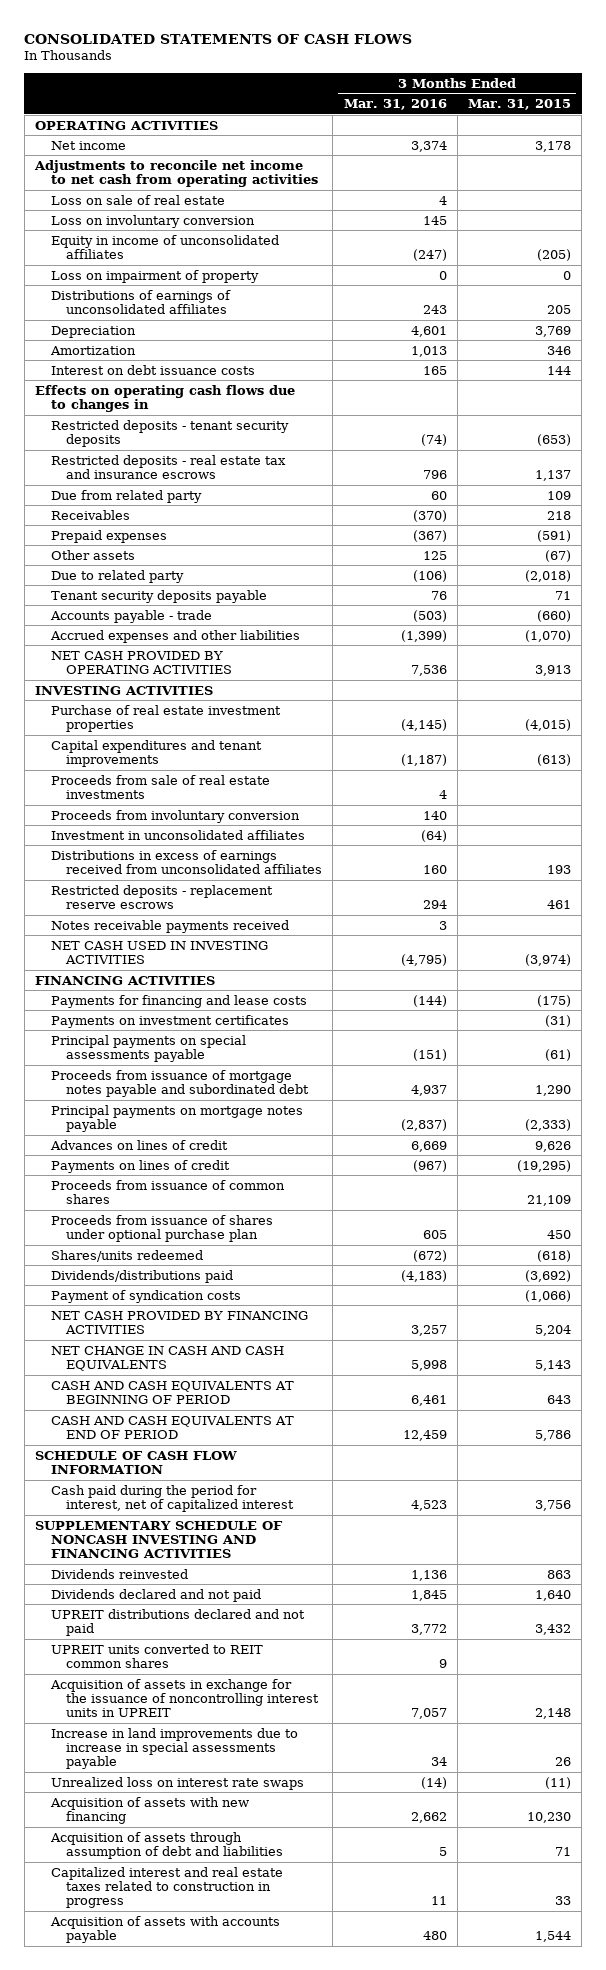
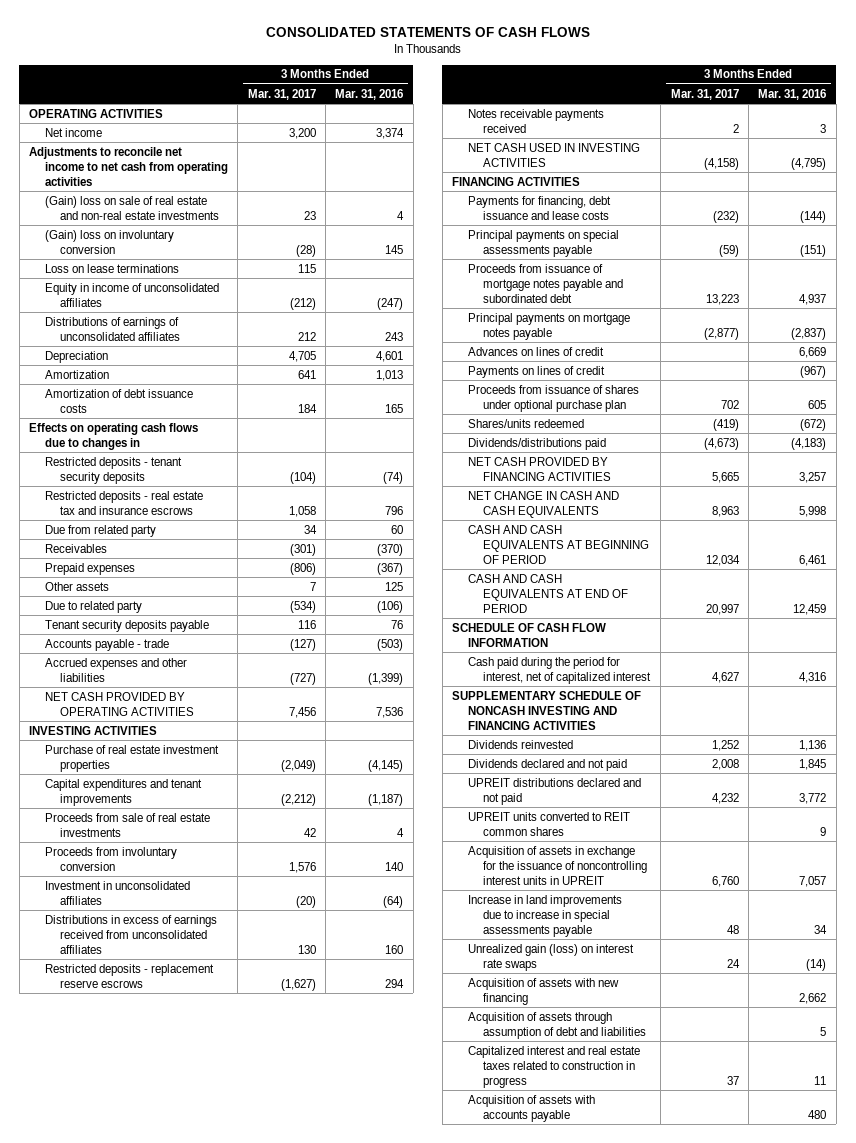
- | 3 Months Ended Mar. 31, 2016 | 3 Months Ended Mar. 31, 2015
+ | 3 Months Ended Mar. 31, 2017 | 3 Months Ended Mar. 31, 2016
- Loss on sale of real estate | 4 |
- Loss on involuntary conversion | 145 |
+ (Gain) loss on sale of real estate and non-real estate investments | 23 | 4
+ (Gain) loss on involuntary conversion | (28) | 145
+ Loss on lease terminations | 115 |
- Loss on impairment of property | 0 | 0
- Interest on debt issuance costs | 165 | 144
+ Amortization of debt issuance costs | 184 | 165
- Payments for financing and lease costs | (144) | (175)
- Payments on investment certificates | | (31)
+ Payments for financing, debt issuance and lease costs | (232) | (144)
- Proceeds from issuance of common shares | | 21,109
- Payment of syndication costs | | (1,066)
- Cash paid during the period for interest, net of capitalized interest | 4,523 | 3,756
+ Cash paid during the period for interest, net of capitalized interest | 4,627 | 4,316
- Unrealized loss on interest rate swaps | (14) | (11)
+ Unrealized gain (loss) on interest rate swaps | 24 | (14)

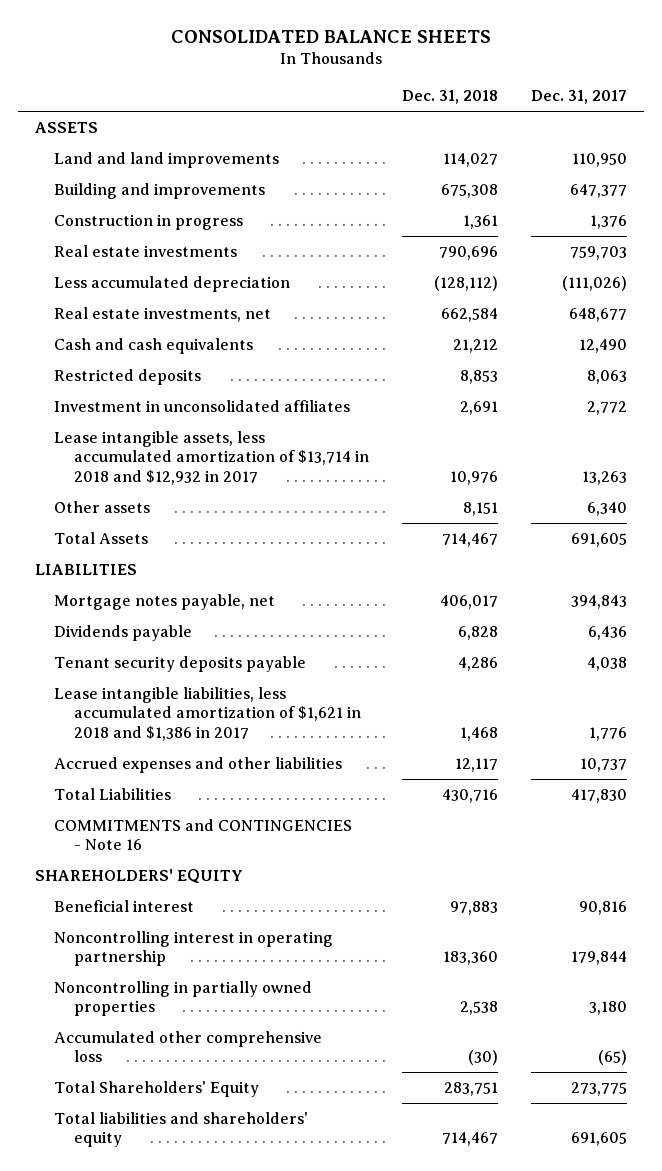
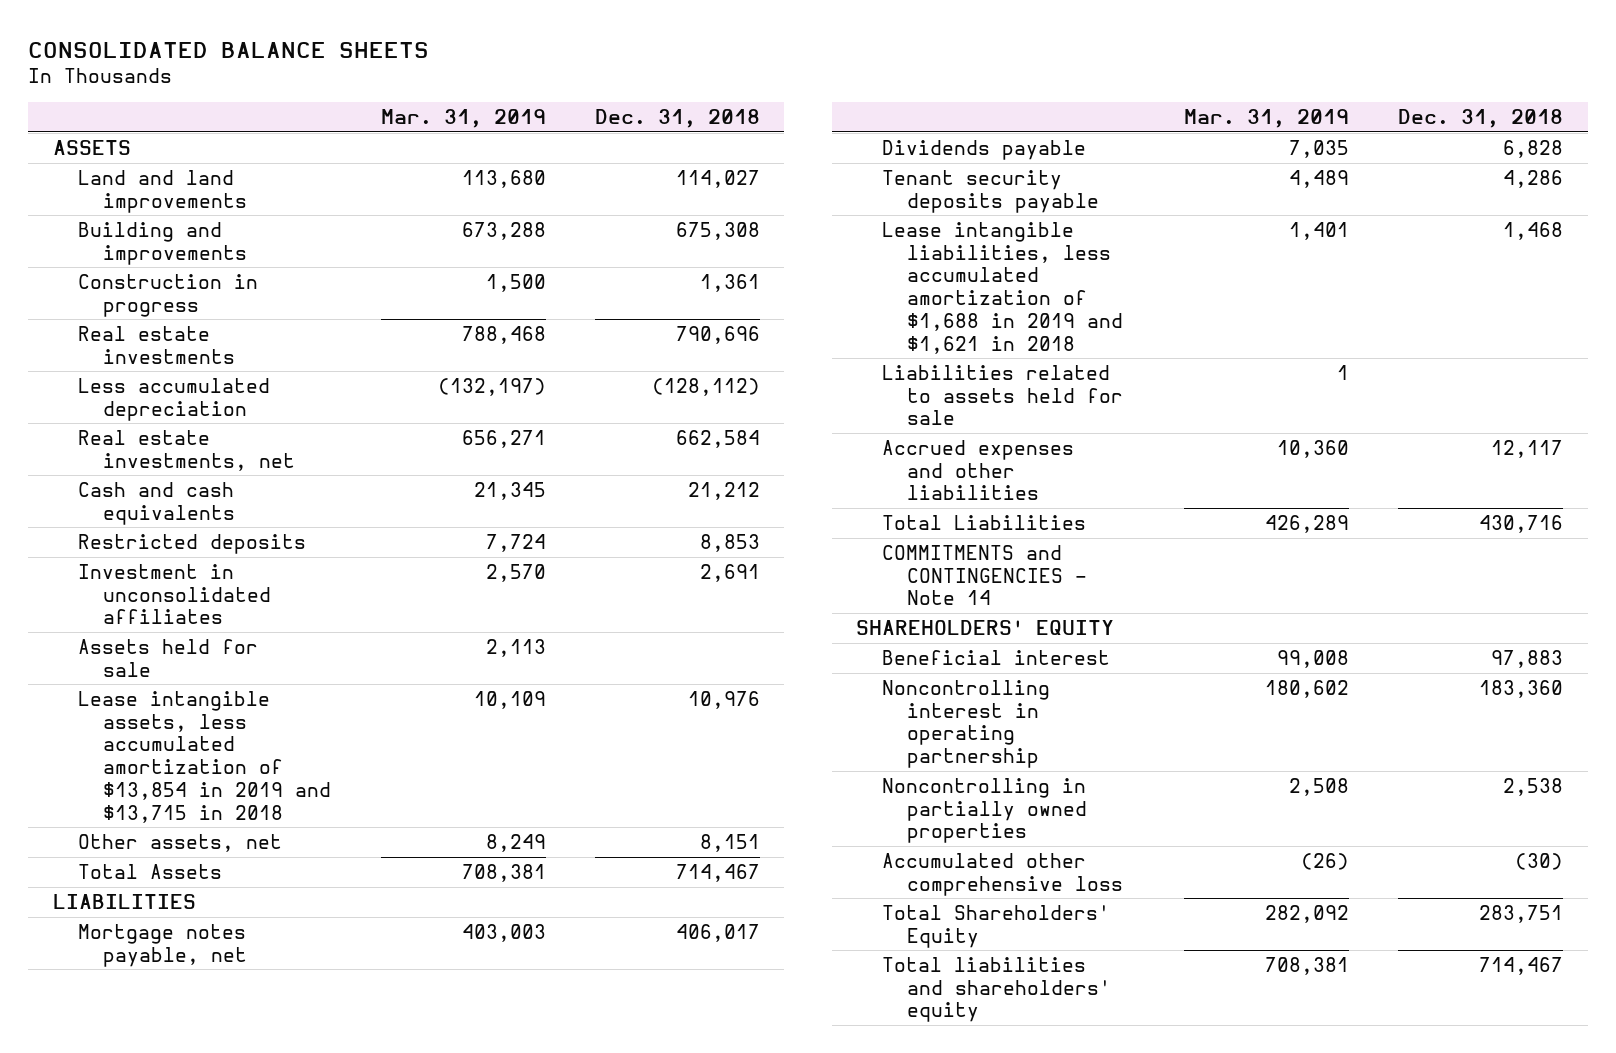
- | Dec. 31, 2018 | Dec. 31, 2017
+ | Mar. 31, 2019 | Dec. 31, 2018
- Lease intangible assets, less accumulated amortization of $13,714 in 2018 and $12,932 in 2017 | 10,976 | 13,263
- Other assets | 8,151 | 6,340
+ Assets held for sale | 2,113 |
+ Lease intangible assets, less accumulated amortization of $13,854 in 2019 and $13,715 in 2018 | 10,109 | 10,976
+ Other assets, net | 8,249 | 8,151
- Lease intangible liabilities, less accumulated amortization of $1,621 in 2018 and $1,386 in 2017 | 1,468 | 1,776
+ Lease intangible liabilities, less accumulated amortization of $1,688 in 2019 and $1,621 in 2018 | 1,401 | 1,468
+ Liabilities related to assets held for sale | 1 |
- COMMITMENTS and CONTINGENCIES - Note 16
+ COMMITMENTS and CONTINGENCIES - Note 14

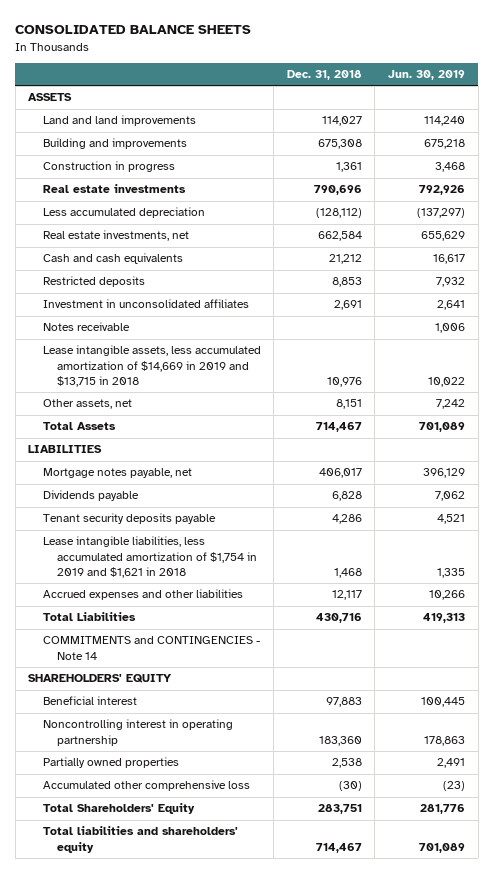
- | Mar. 31, 2019 | Dec. 31, 2018
+ | Dec. 31, 2018 | Jun. 30, 2019
- Assets held for sale | 2,113 |
- Lease intangible assets, less accumulated amortization of $13,854 in 2019 and $13,715 in 2018 | 10,109 | 10,976
+ Notes receivable | | 1,006
+ Lease intangible assets, less accumulated amortization of $14,669 in 2019 and $13,715 in 2018 | 10,976 | 10,022
- Lease intangible liabilities, less accumulated amortization of $1,688 in 2019 and $1,621 in 2018 | 1,401 | 1,468
- Liabilities related to assets held for sale | 1 |
+ Lease intangible liabilities, less accumulated amortization of $1,754 in 2019 and $1,621 in 2018 | 1,468 | 1,335
- Noncontrolling in partially owned properties | 2,508 | 2,538
+ Partially owned properties | 2,538 | 2,491

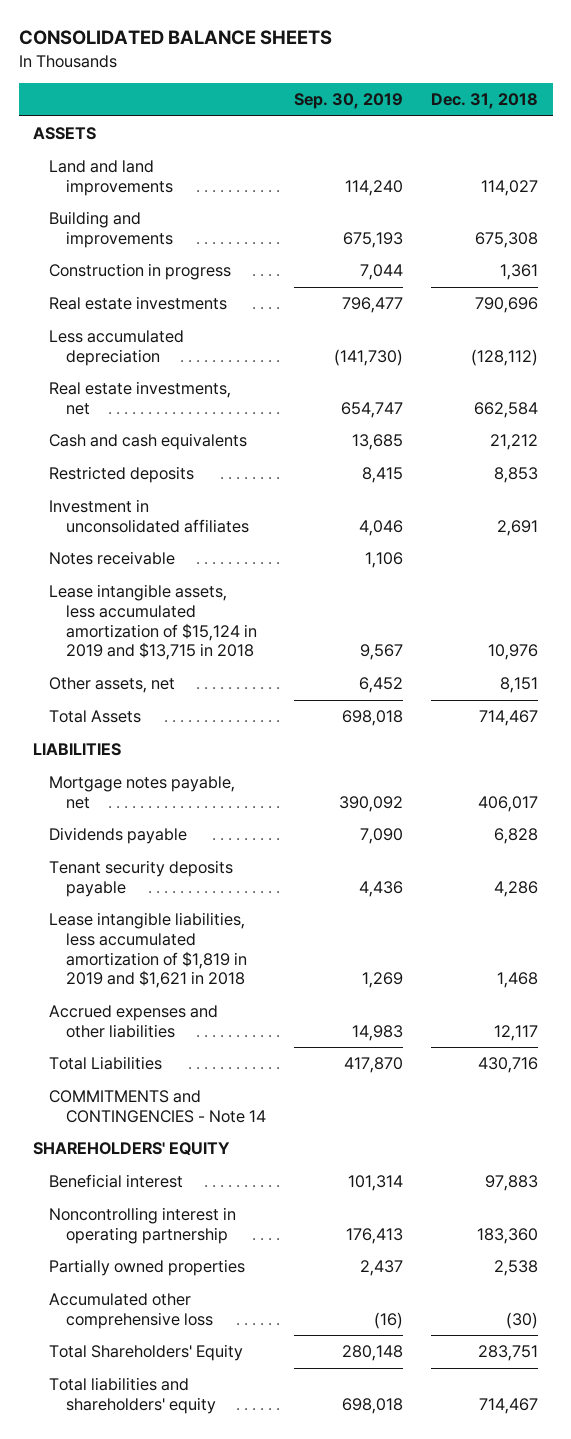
- | Dec. 31, 2018 | Jun. 30, 2019
+ | Sep. 30, 2019 | Dec. 31, 2018
- Lease intangible assets, less accumulated amortization of $14,669 in 2019 and $13,715 in 2018 | 10,976 | 10,022
+ Lease intangible assets, less accumulated amortization of $15,124 in 2019 and $13,715 in 2018 | 9,567 | 10,976
- Lease intangible liabilities, less accumulated amortization of $1,754 in 2019 and $1,621 in 2018 | 1,468 | 1,335
+ Lease intangible liabilities, less accumulated amortization of $1,819 in 2019 and $1,621 in 2018 | 1,269 | 1,468

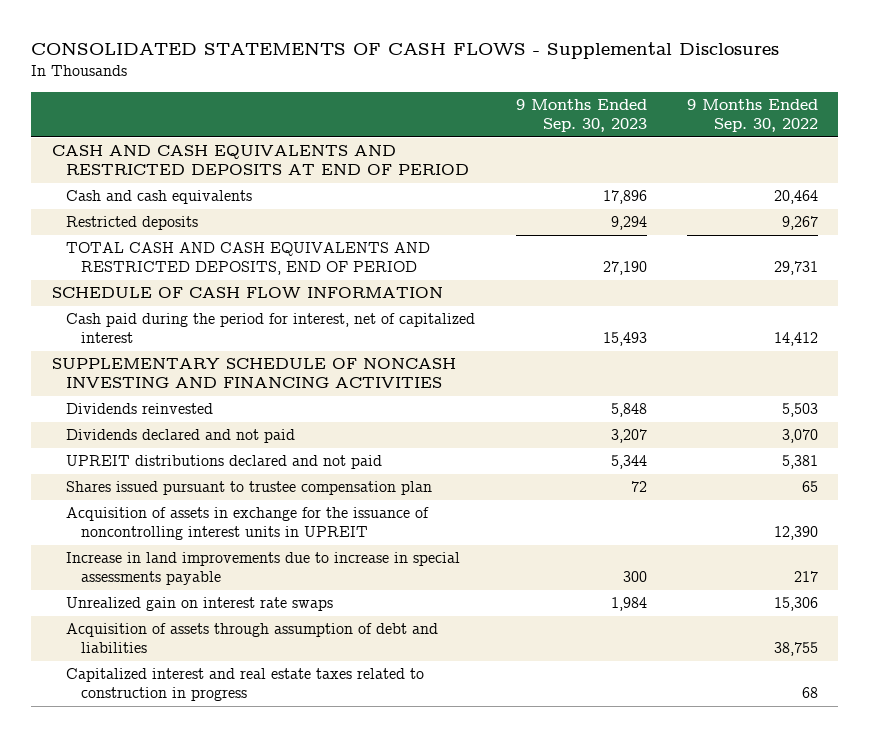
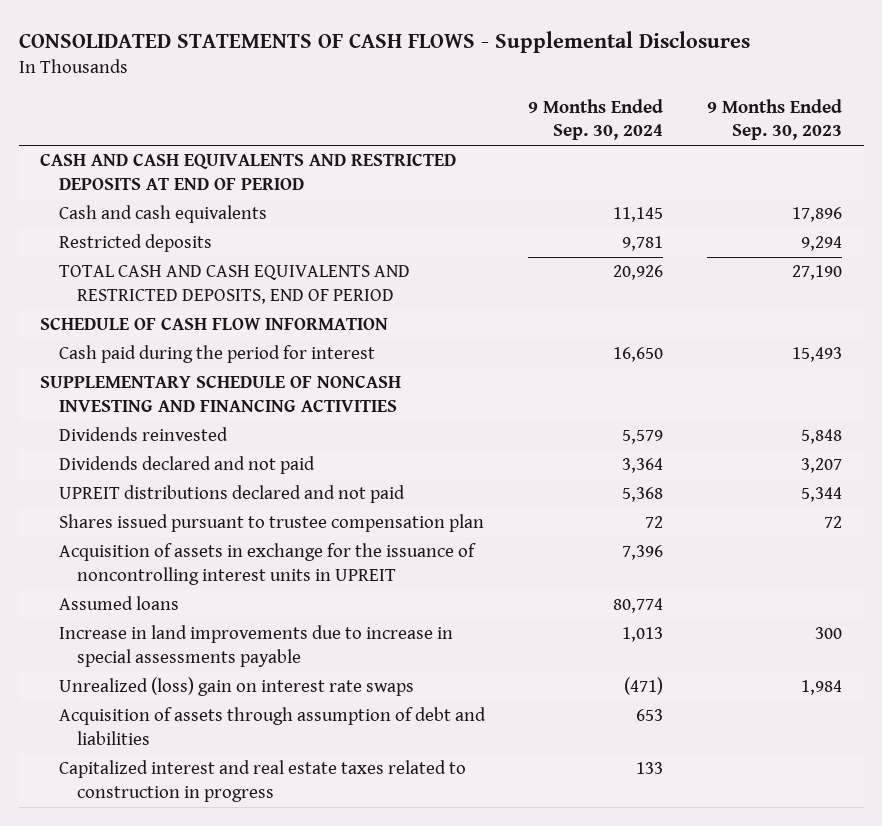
- | 9 Months Ended Sep. 30, 2023 | 9 Months Ended Sep. 30, 2022
+ | 9 Months Ended Sep. 30, 2024 | 9 Months Ended Sep. 30, 2023
- Cash paid during the period for interest, net of capitalized interest | 15,493 | 14,412
+ Cash paid during the period for interest | 16,650 | 15,493
+ Assumed loans | 80,774 |
- Unrealized gain on interest rate swaps | 1,984 | 15,306
+ Unrealized (loss) gain on interest rate swaps | (471) | 1,984

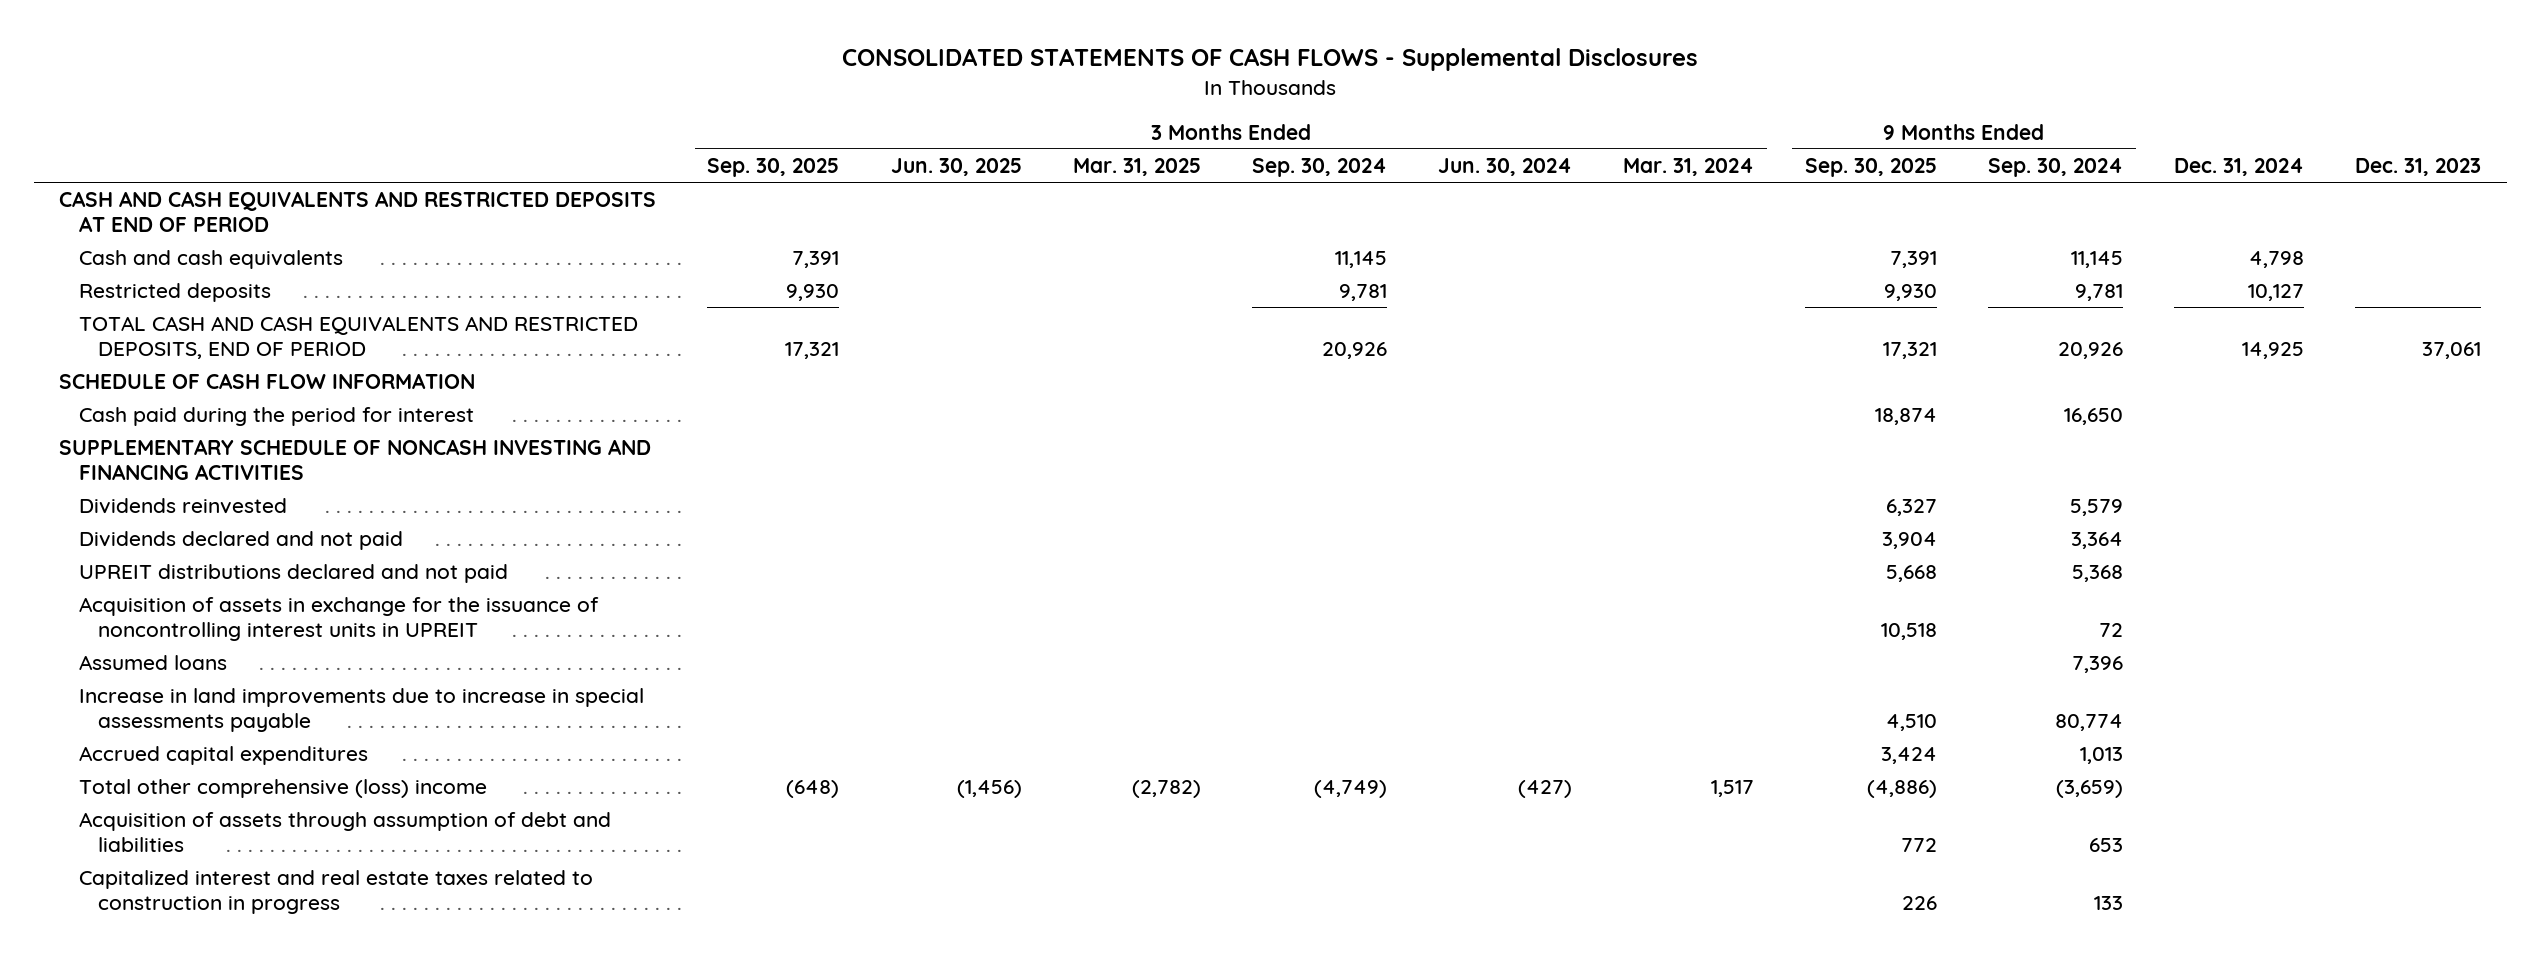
- | 9 Months Ended Sep. 30, 2024 | 9 Months Ended Sep. 30, 2023
+ | 3 Months Ended Sep. 30, 2025 | 3 Months Ended Jun. 30, 2025 | 3 Months Ended Mar. 31, 2025 | 3 Months Ended Sep. 30, 2024 | 3 Months Ended Jun. 30, 2024 | 3 Months Ended Mar. 31, 2024 | 9 Months Ended Sep. 30, 2025 | 9 Months Ended Sep. 30, 2024 | Dec. 31, 2024 | Dec. 31, 2023
- Shares issued pursuant to trustee compensation plan | 72 | 72
- Acquisition of assets in exchange for the issuance of noncontrolling interest units in UPREIT | 7,396 |
- Assumed loans | 80,774 |
- Increase in land improvements due to increase in special assessments payable | 1,013 | 300
- Unrealized (loss) gain on interest rate swaps | (471) | 1,984
+ Acquisition of assets in exchange for the issuance of noncontrolling interest units in UPREIT | | | | | | | 10,518 | 72 | |
+ Assumed loans | | | | | | | | 7,396 | |
+ Increase in land improvements due to increase in special assessments payable | | | | | | | 4,510 | 80,774 | |
+ Accrued capital expenditures | | | | | | | 3,424 | 1,013 | |
+ Total other comprehensive (loss) income | (648) | (1,456) | (2,782) | (4,749) | (427) | 1,517 | (4,886) | (3,659) | |

